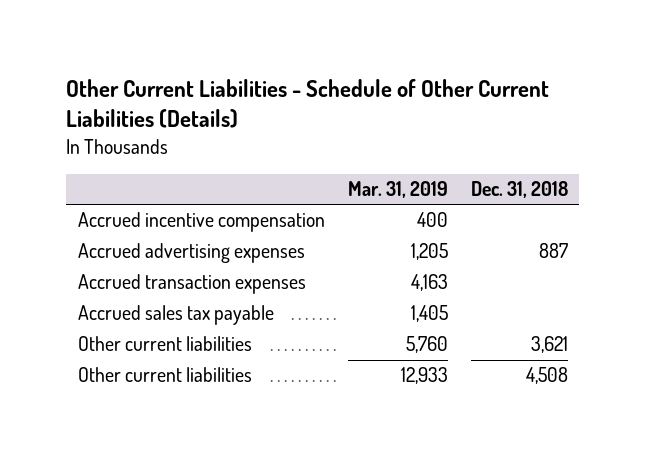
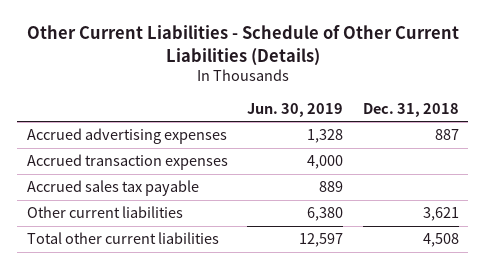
- | Mar. 31, 2019 | Dec. 31, 2018
+ | Jun. 30, 2019 | Dec. 31, 2018
- Accrued incentive compensation | 400 |
- Other current liabilities | 12,933 | 4,508
+ Total other current liabilities | 12,597 | 4,508

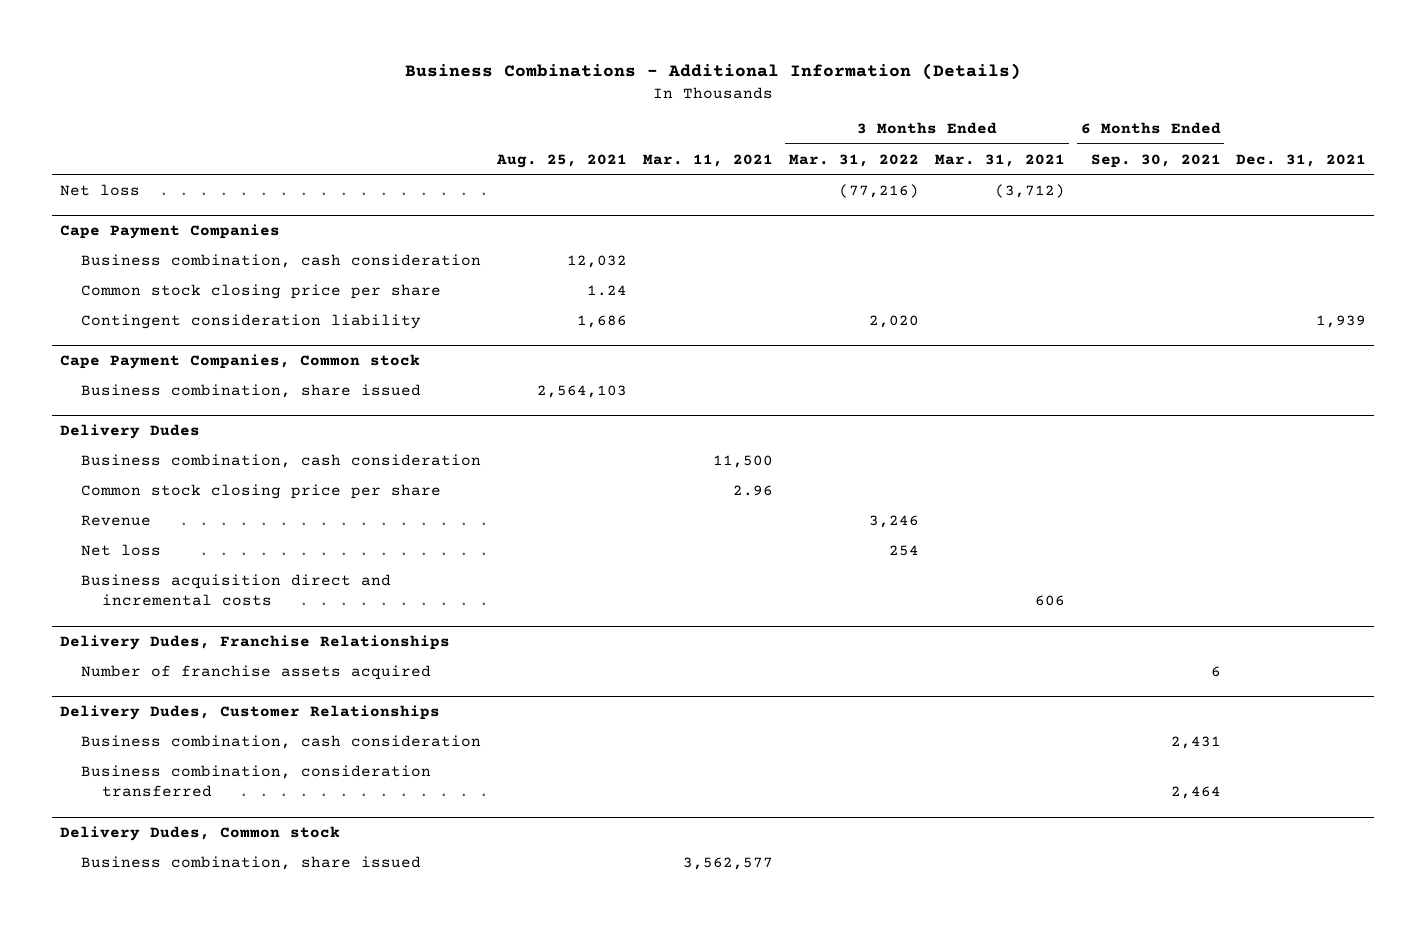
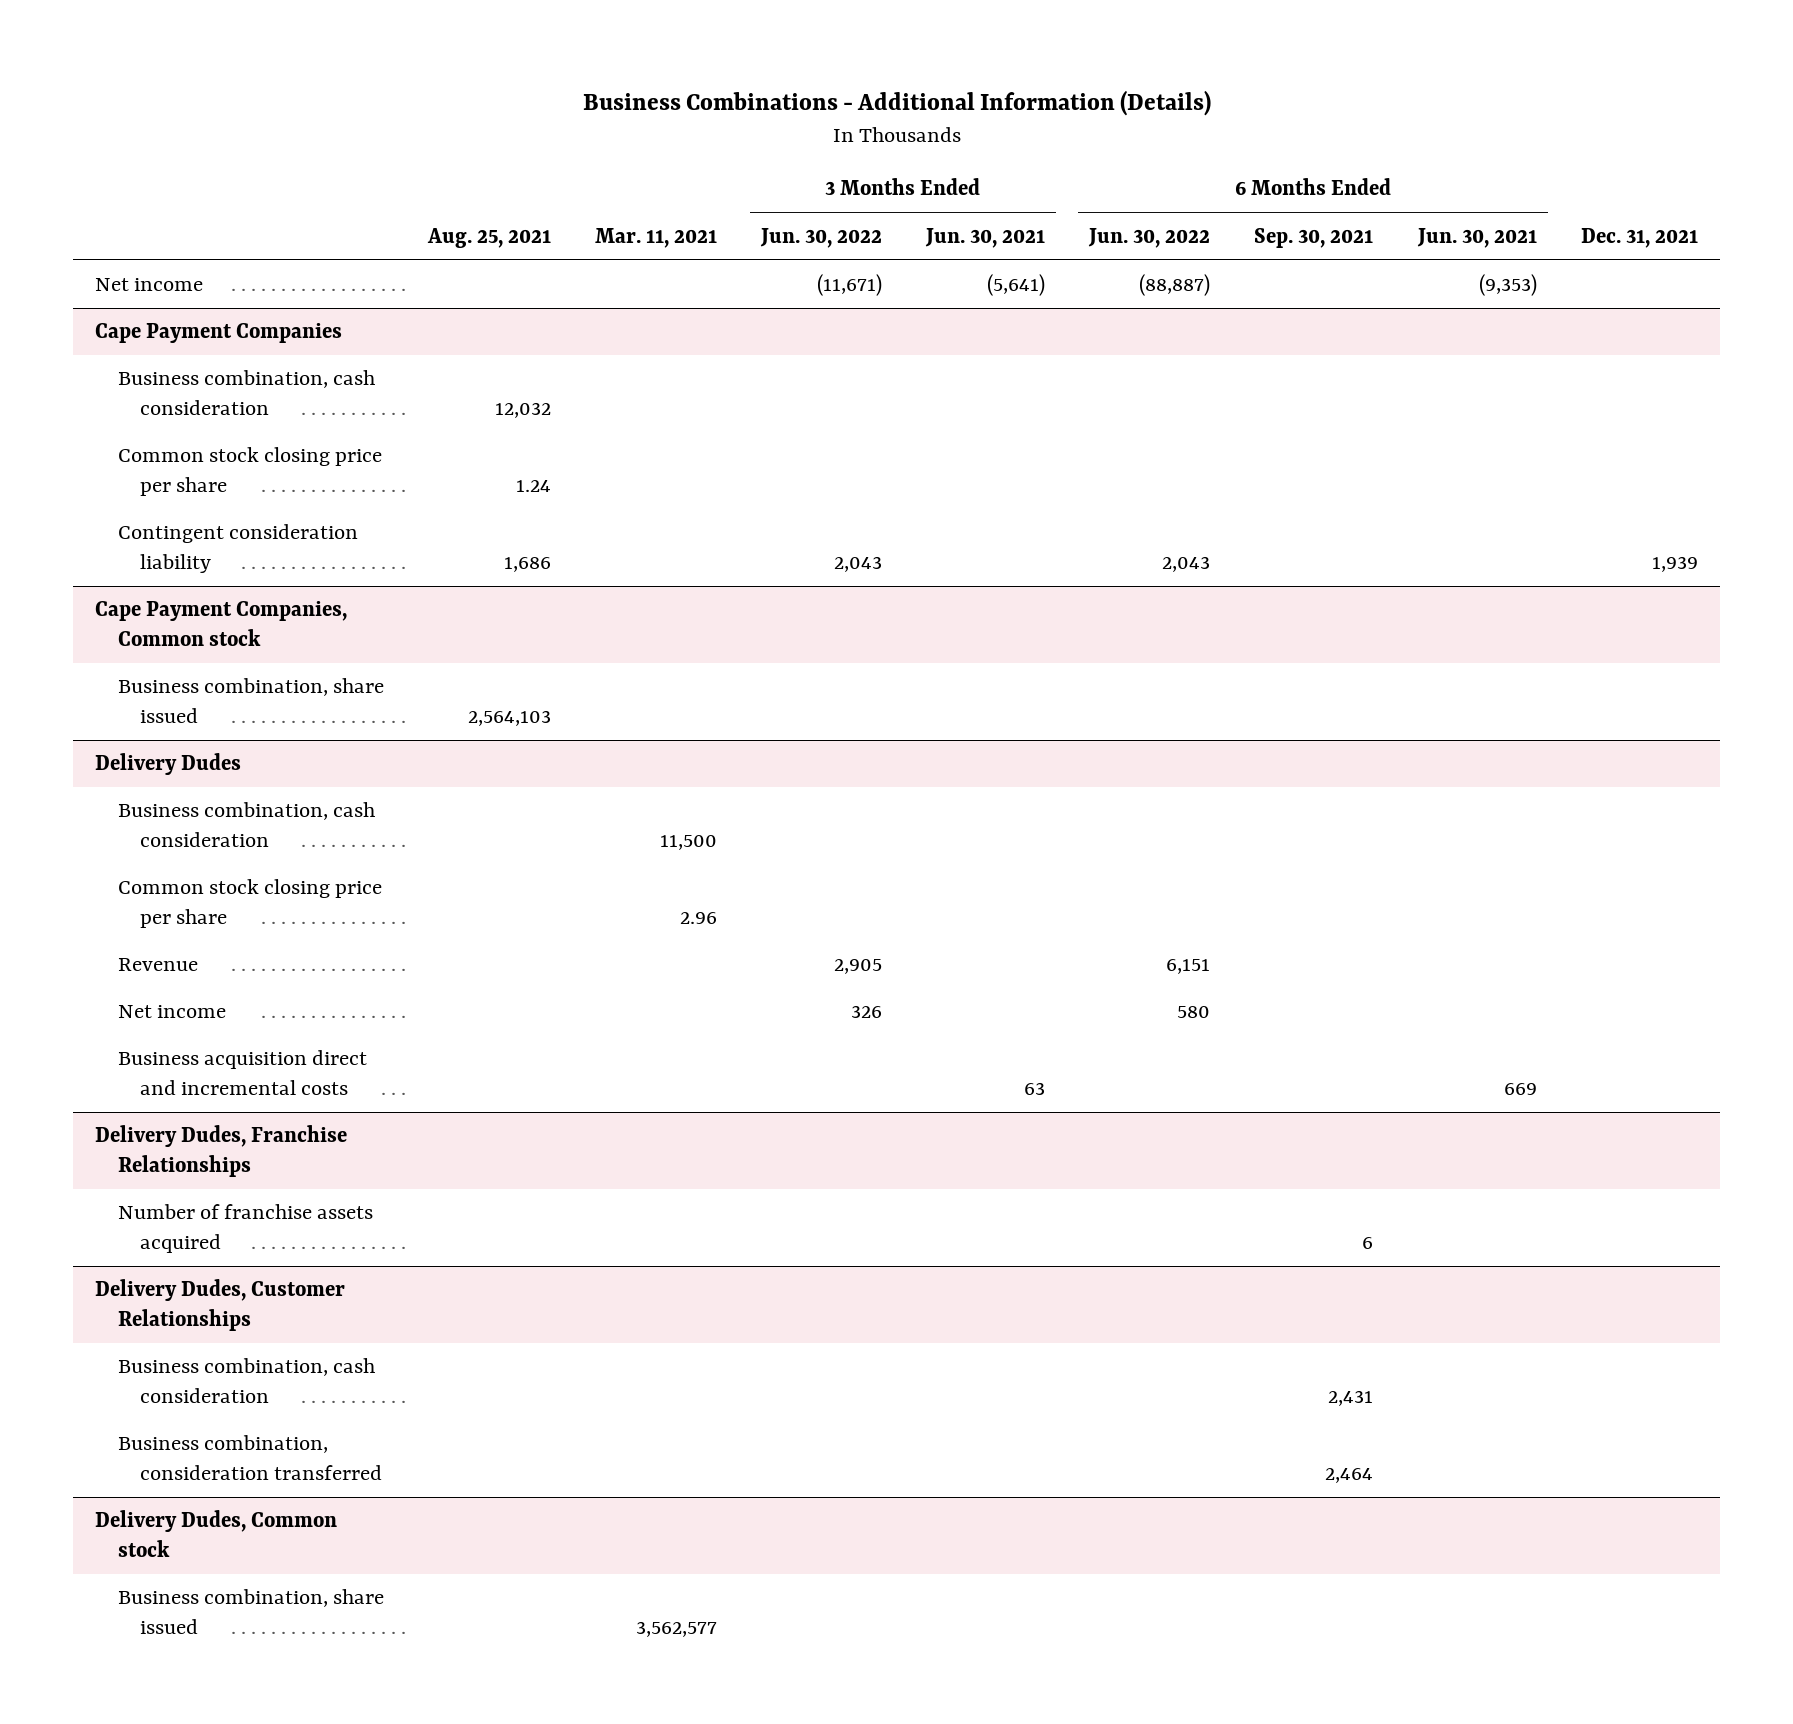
- | Aug. 25, 2021 | Mar. 11, 2021 | 3 Months Ended Mar. 31, 2022 | 3 Months Ended Mar. 31, 2021 | 6 Months Ended Sep. 30, 2021 | Dec. 31, 2021
+ | Aug. 25, 2021 | Mar. 11, 2021 | 3 Months Ended Jun. 30, 2022 | 3 Months Ended Jun. 30, 2021 | 6 Months Ended Jun. 30, 2022 | 6 Months Ended Sep. 30, 2021 | 6 Months Ended Jun. 30, 2021 | Dec. 31, 2021
- Net loss | | | (77,216) | (3,712) | |
+ Net income | | | (11,671) | (5,641) | (88,887) | | (9,353) |
@ Delivery Dudes
- Net loss | | | 254 | | |
+ Net income | | | 326 | | 580 | | |

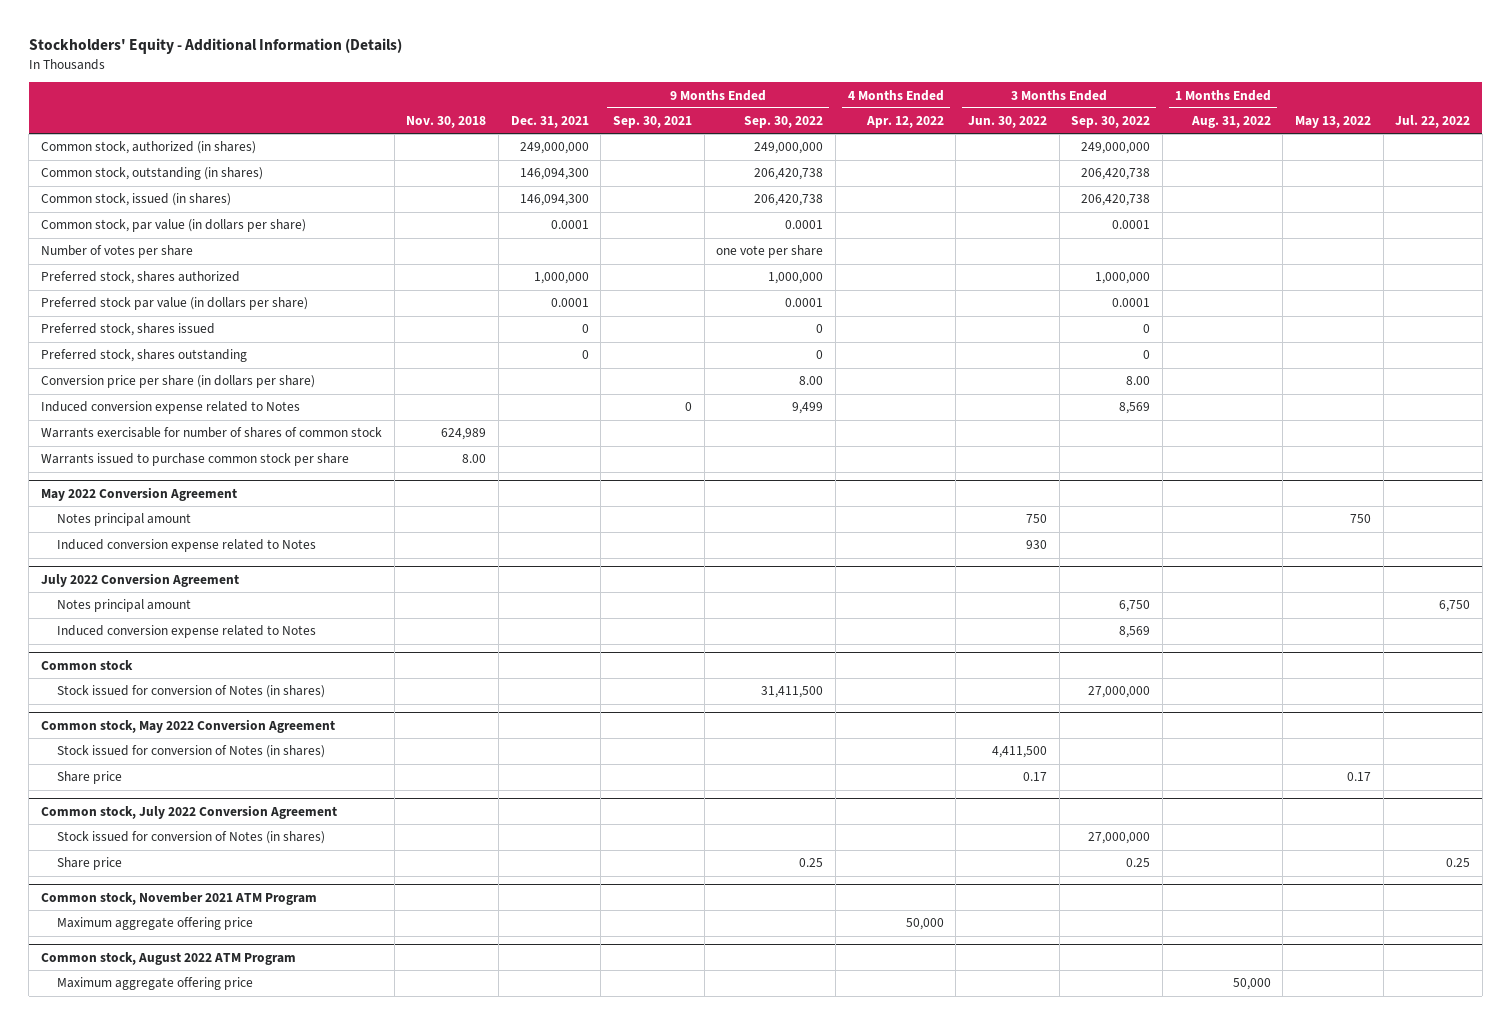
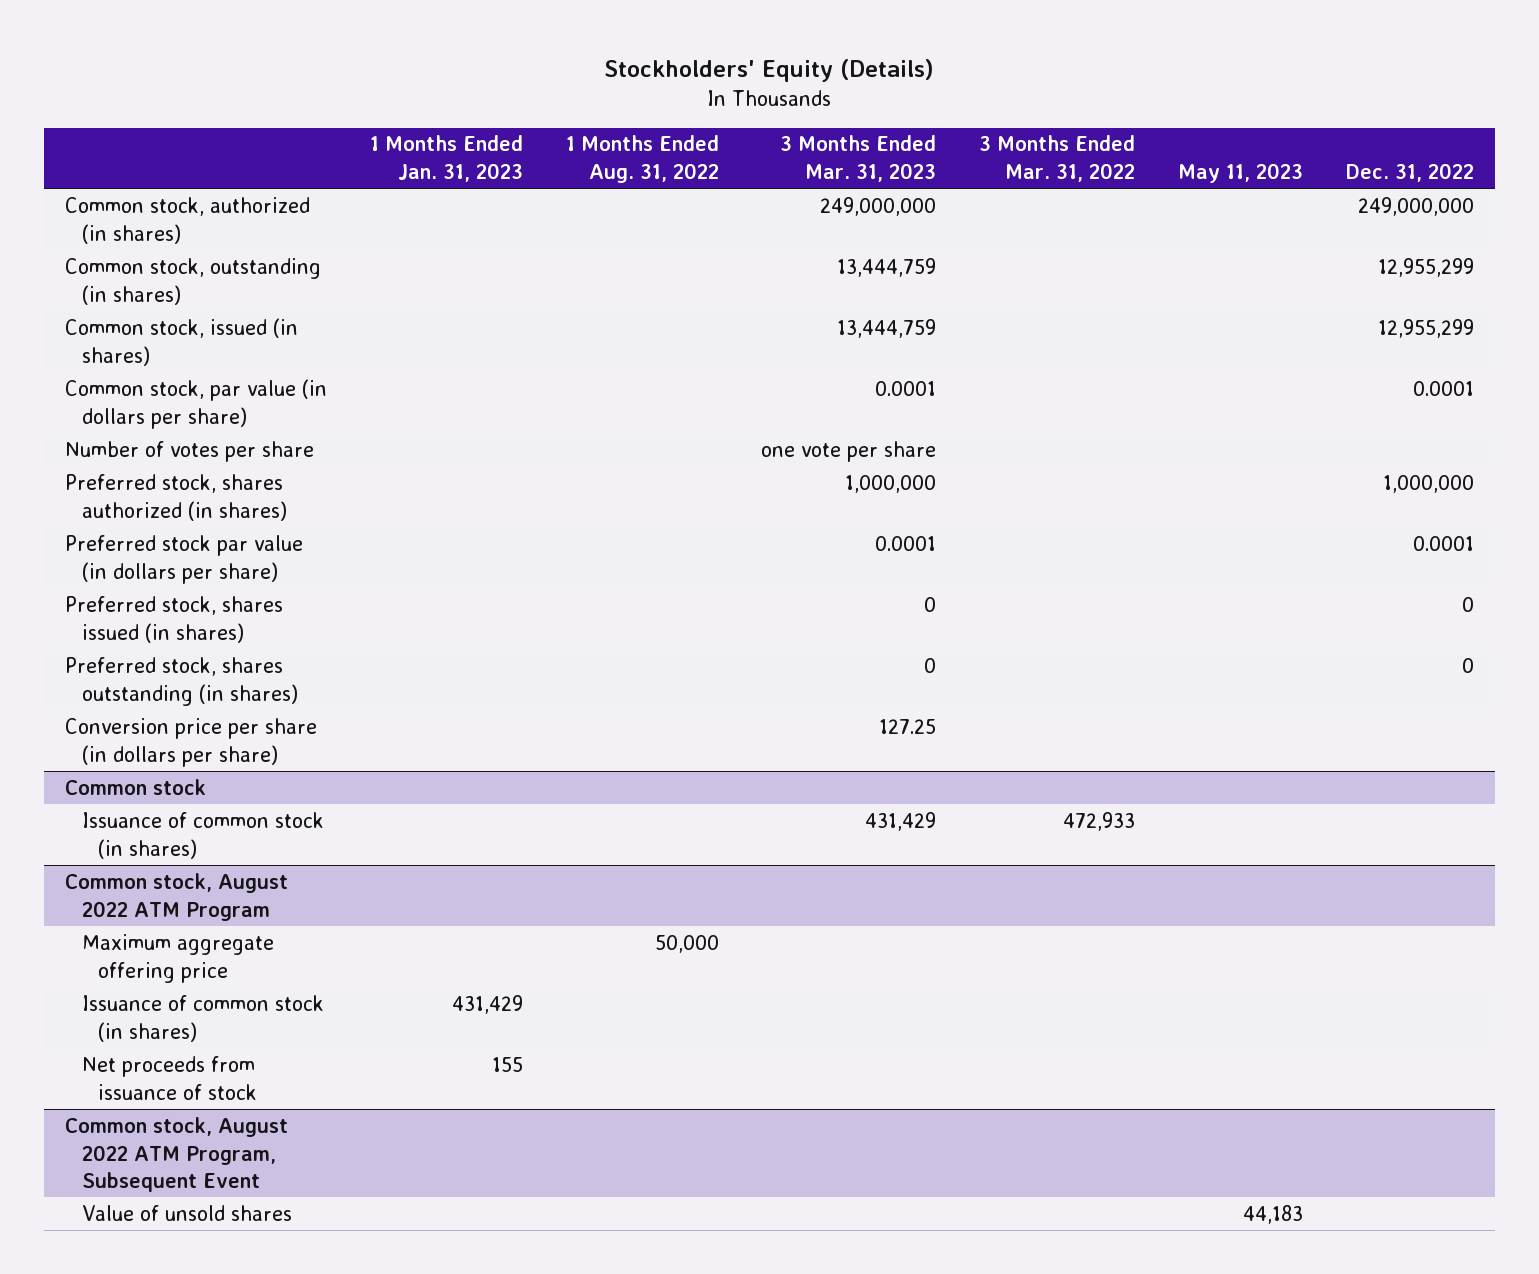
- Stockholders' Equity - Additional Information (Details)
+ Stockholders' Equity (Details)
- | Nov. 30, 2018 | Dec. 31, 2021 | 9 Months Ended Sep. 30, 2021 | 9 Months Ended Sep. 30, 2022 | 4 Months Ended Apr. 12, 2022 | 3 Months Ended Jun. 30, 2022 | 3 Months Ended Sep. 30, 2022 | 1 Months Ended Aug. 31, 2022 | May 13, 2022 | Jul. 22, 2022
+ | 1 Months Ended Jan. 31, 2023 | 1 Months Ended Aug. 31, 2022 | 3 Months Ended Mar. 31, 2023 | 3 Months Ended Mar. 31, 2022 | May 11, 2023 | Dec. 31, 2022
- Preferred stock, shares authorized | | 1,000,000 | | 1,000,000 | | | 1,000,000 | | |
+ Preferred stock, shares authorized (in shares) | | | 1,000,000 | | | 1,000,000
- Preferred stock, shares issued | | 0 | | 0 | | | 0 | | |
- Preferred stock, shares outstanding | | 0 | | 0 | | | 0 | | |
+ Preferred stock, shares issued (in shares) | | | 0 | | | 0
+ Preferred stock, shares outstanding (in shares) | | | 0 | | | 0
- Induced conversion expense related to Notes | | | 0 | 9,499 | | | 8,569 | | |
- Warrants exercisable for number of shares of common stock | 624,989 | | | | | | | | |
- Warrants issued to purchase common stock per share | 8.00 | | | | | | | | |
- May 2022 Conversion Agreement
- Notes principal amount | | | | | | 750 | | | 750 |
- Induced conversion expense related to Notes | | | | | | 930 | | | |
- July 2022 Conversion Agreement
- Notes principal amount | | | | | | | 6,750 | | | 6,750
- Induced conversion expense related to Notes | | | | | | | 8,569 | | |
@ Common stock
- Stock issued for conversion of Notes (in shares) | | | | 31,411,500 | | | 27,000,000 | | |
- Common stock, May 2022 Conversion Agreement
- Stock issued for conversion of Notes (in shares) | | | | | | 4,411,500 | | | |
- Share price | | | | | | 0.17 | | | 0.17 |
- Common stock, July 2022 Conversion Agreement
- Stock issued for conversion of Notes (in shares) | | | | | | | 27,000,000 | | |
- Share price | | | | 0.25 | | | 0.25 | | | 0.25
- Common stock, November 2021 ATM Program
- Maximum aggregate offering price | | | | | 50,000 | | | | |
@ Common stock
+ Issuance of common stock (in shares) | | | 431,429 | 472,933 | |
@ Common stock, August 2022 ATM Program
+ Issuance of common stock (in shares) | 431,429 | | | | |
+ Net proceeds from issuance of stock | 155 | | | | |
+ Common stock, August 2022 ATM Program, Subsequent Event
+ Value of unsold shares | | | | | 44,183 |

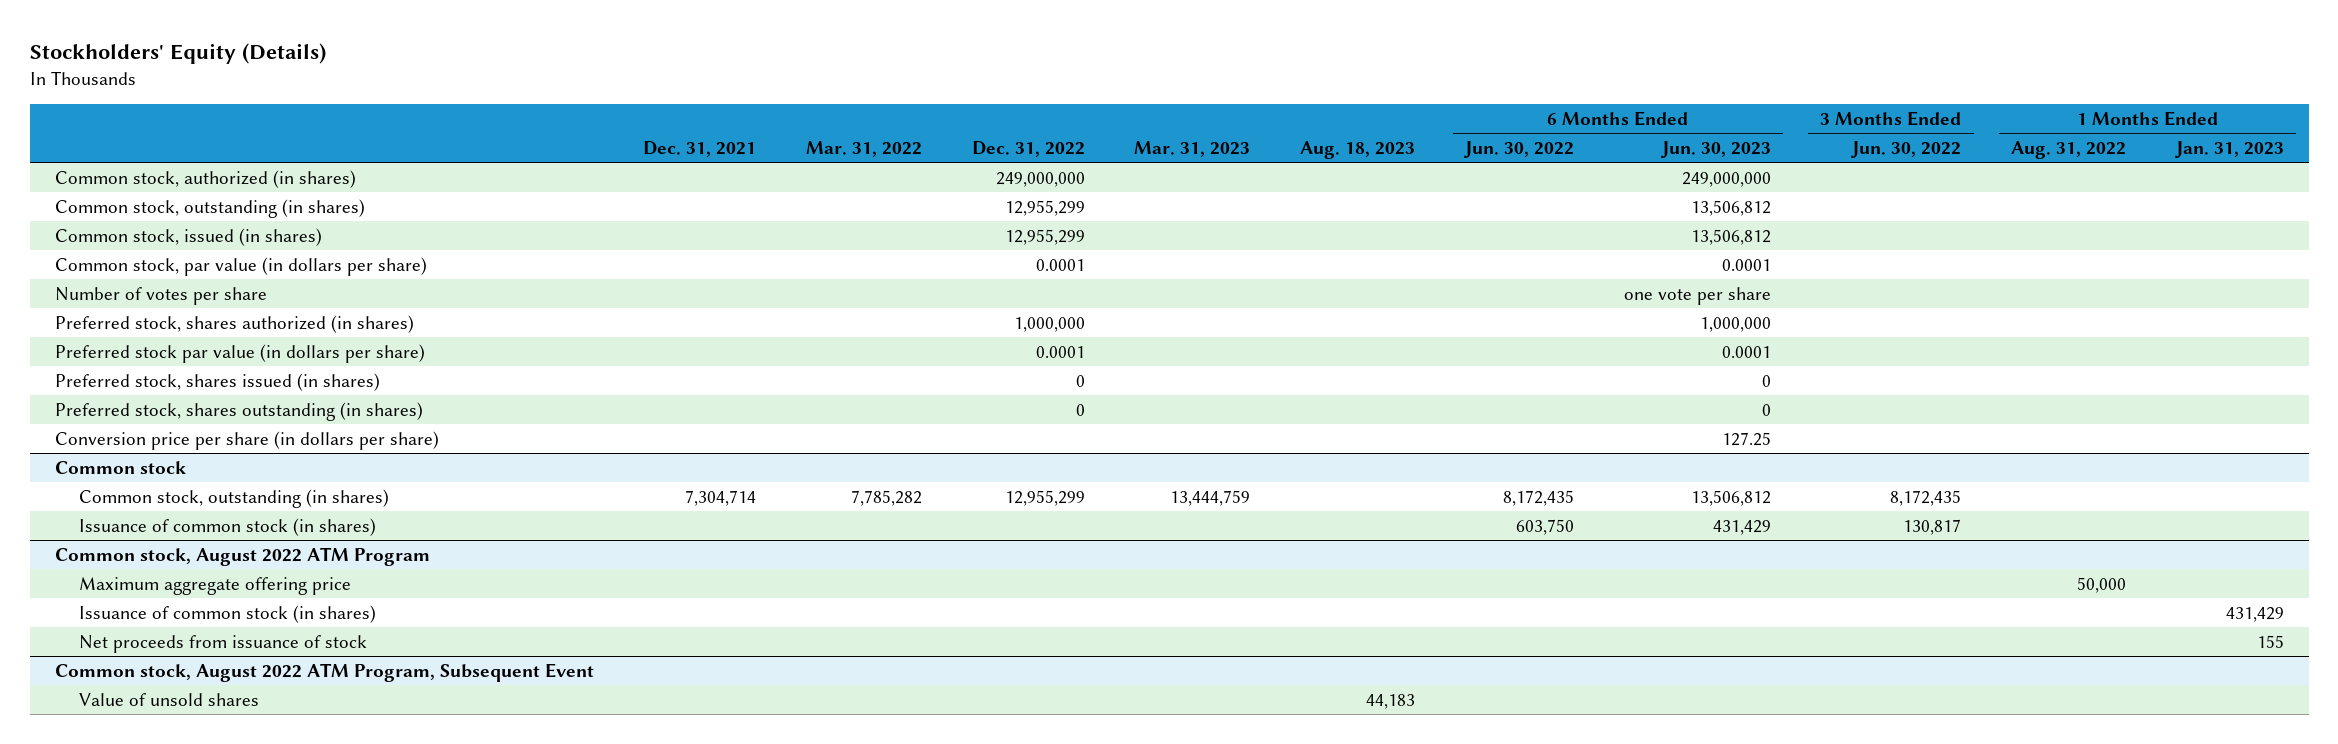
- | 1 Months Ended Jan. 31, 2023 | 1 Months Ended Aug. 31, 2022 | 3 Months Ended Mar. 31, 2023 | 3 Months Ended Mar. 31, 2022 | May 11, 2023 | Dec. 31, 2022
+ | Dec. 31, 2021 | Mar. 31, 2022 | Dec. 31, 2022 | Mar. 31, 2023 | Aug. 18, 2023 | 6 Months Ended Jun. 30, 2022 | 6 Months Ended Jun. 30, 2023 | 3 Months Ended Jun. 30, 2022 | 1 Months Ended Aug. 31, 2022 | 1 Months Ended Jan. 31, 2023
@ Common stock
+ Common stock, outstanding (in shares) | 7,304,714 | 7,785,282 | 12,955,299 | 13,444,759 | | 8,172,435 | 13,506,812 | 8,172,435 | |

